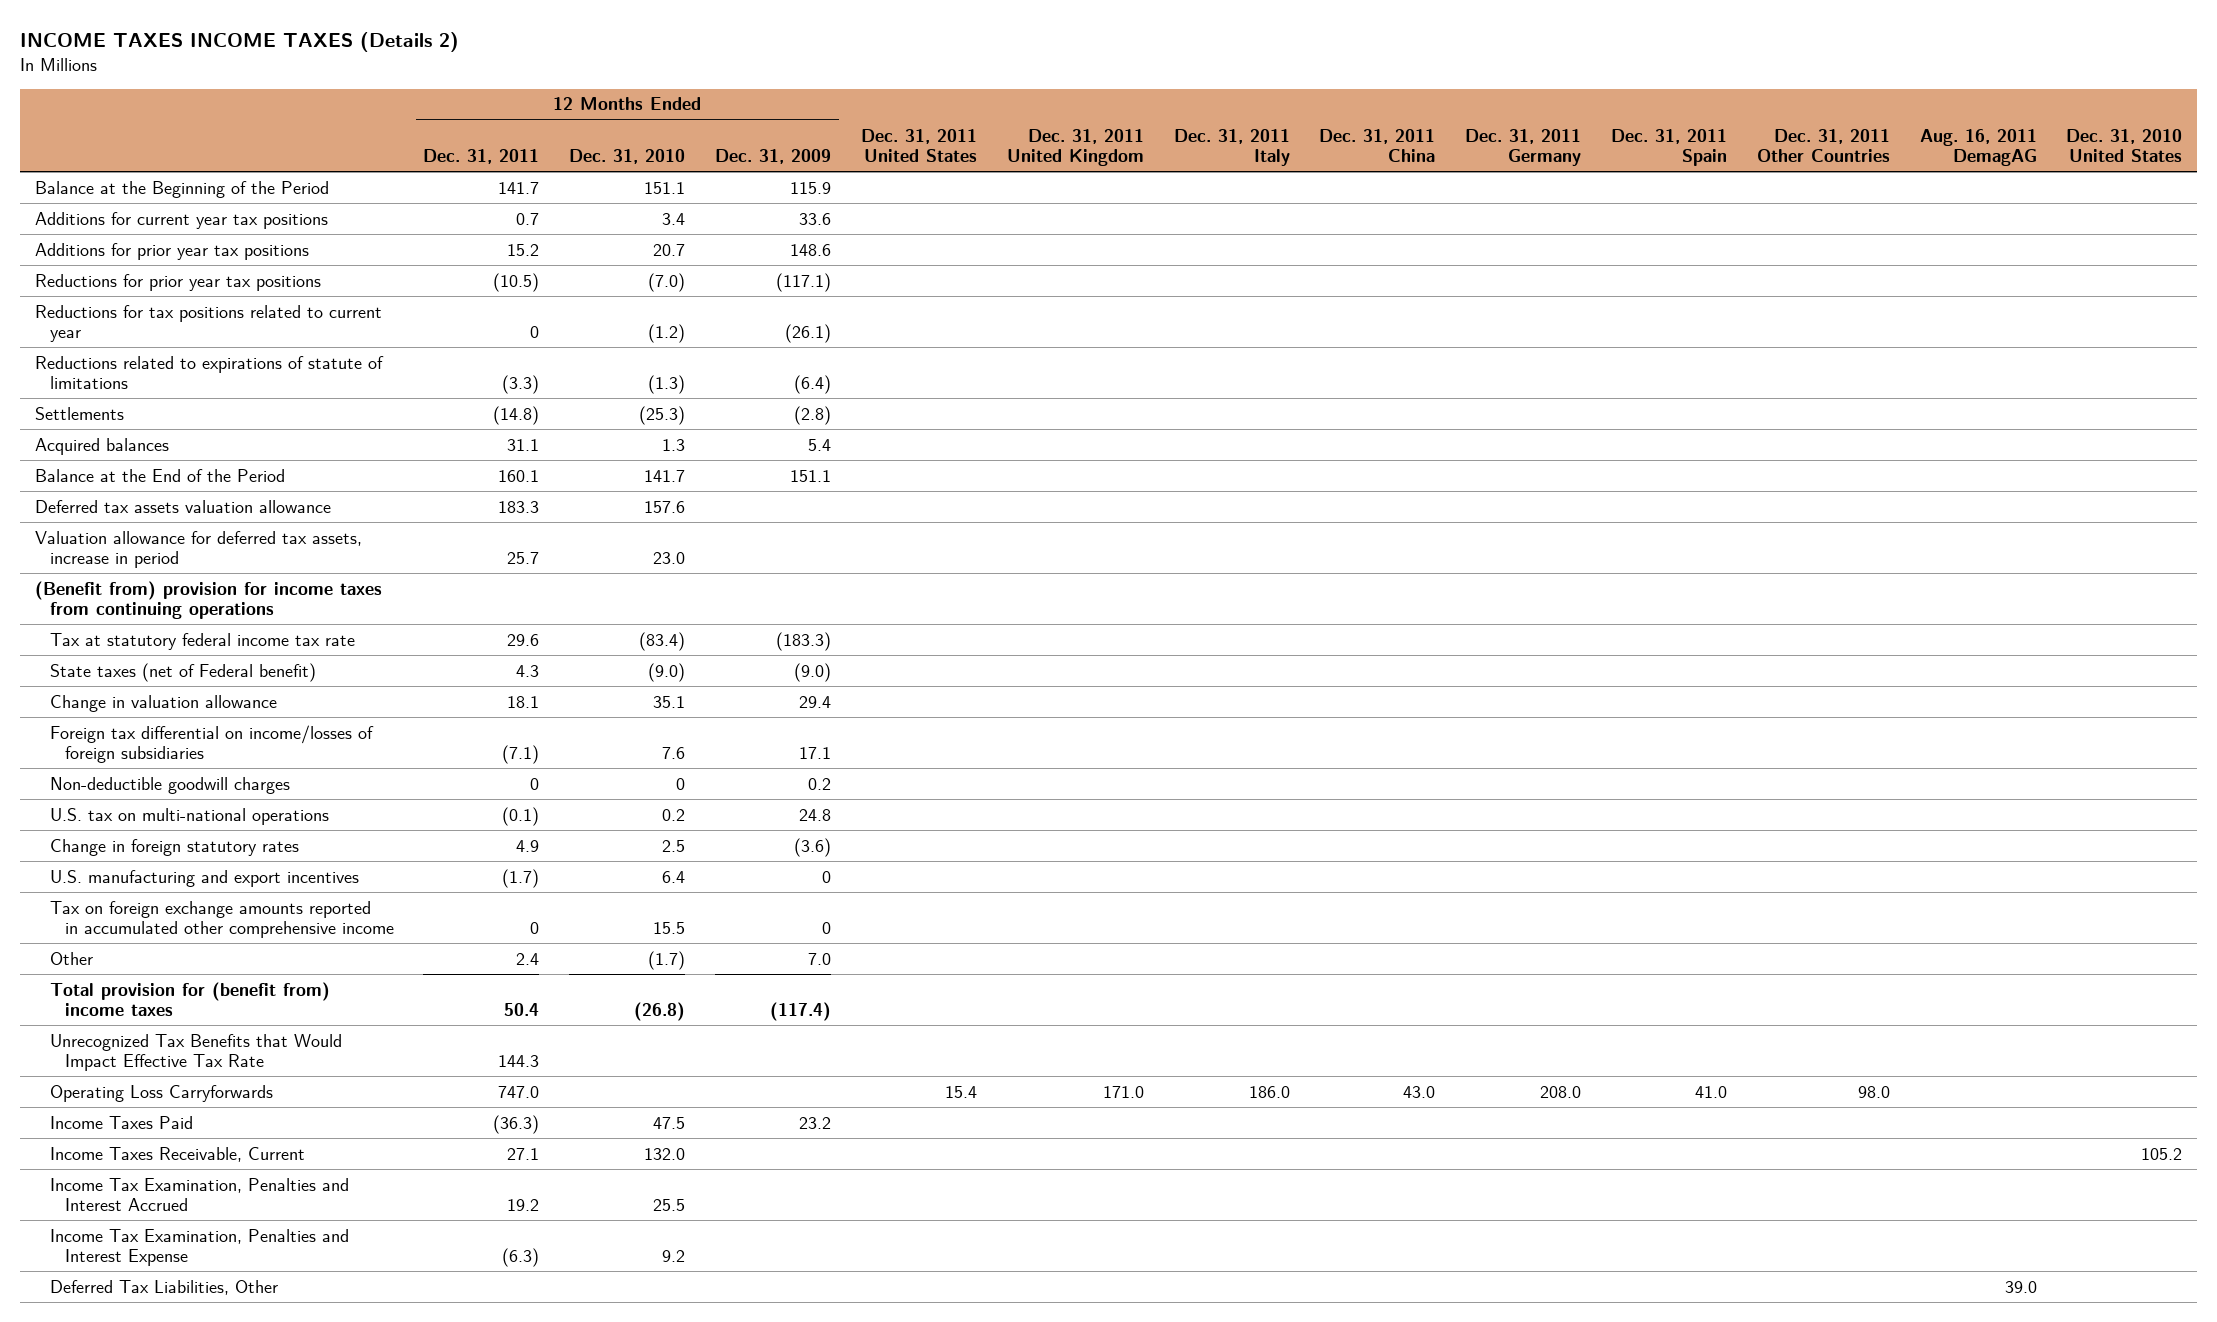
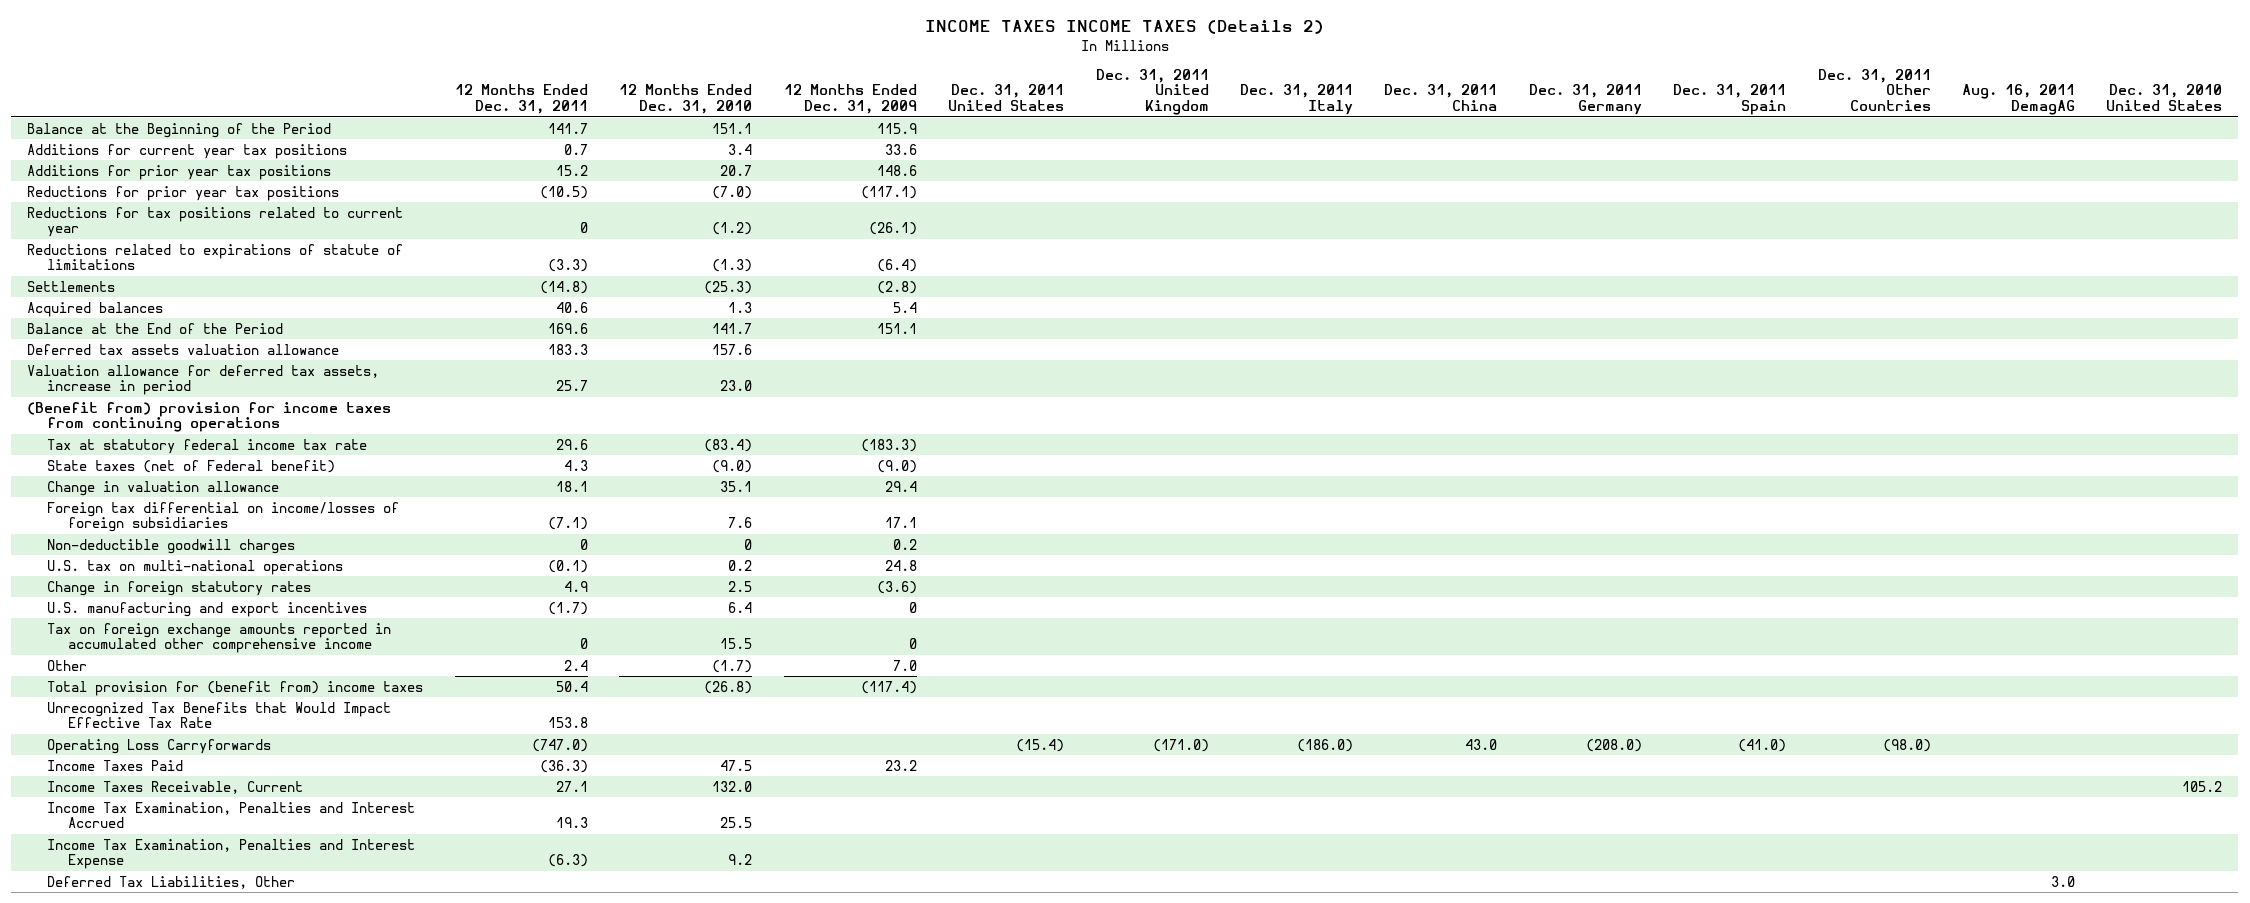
- Acquired balances | 31.1 | 1.3 | 5.4 | | | | | | | | |
- Balance at the End of the Period | 160.1 | 141.7 | 151.1 | | | | | | | | |
+ Acquired balances | 40.6 | 1.3 | 5.4 | | | | | | | | |
+ Balance at the End of the Period | 169.6 | 141.7 | 151.1 | | | | | | | | |
- Unrecognized Tax Benefits that Would Impact Effective Tax Rate | 144.3 | | | | | | | | | | |
- Operating Loss Carryforwards | 747.0 | | | 15.4 | 171.0 | 186.0 | 43.0 | 208.0 | 41.0 | 98.0 | |
+ Unrecognized Tax Benefits that Would Impact Effective Tax Rate | 153.8 | | | | | | | | | | |
+ Operating Loss Carryforwards | (747.0) | | | (15.4) | (171.0) | (186.0) | 43.0 | (208.0) | (41.0) | (98.0) | |
- Income Tax Examination, Penalties and Interest Accrued | 19.2 | 25.5 | | | | | | | | | |
+ Income Tax Examination, Penalties and Interest Accrued | 19.3 | 25.5 | | | | | | | | | |
- Deferred Tax Liabilities, Other | | | | | | | | | | | 39.0 |
+ Deferred Tax Liabilities, Other | | | | | | | | | | | 3.0 |

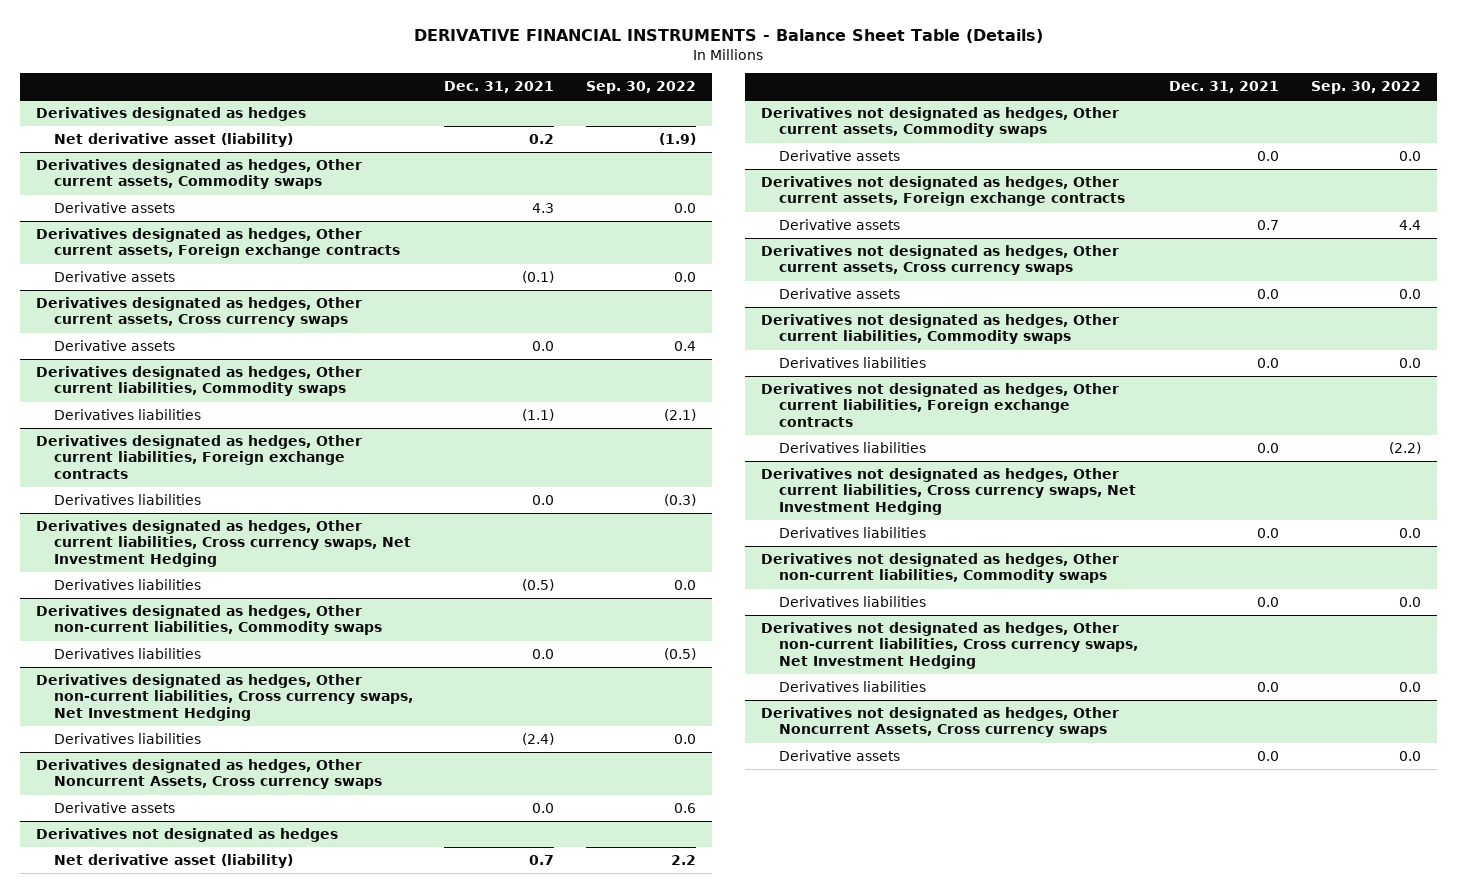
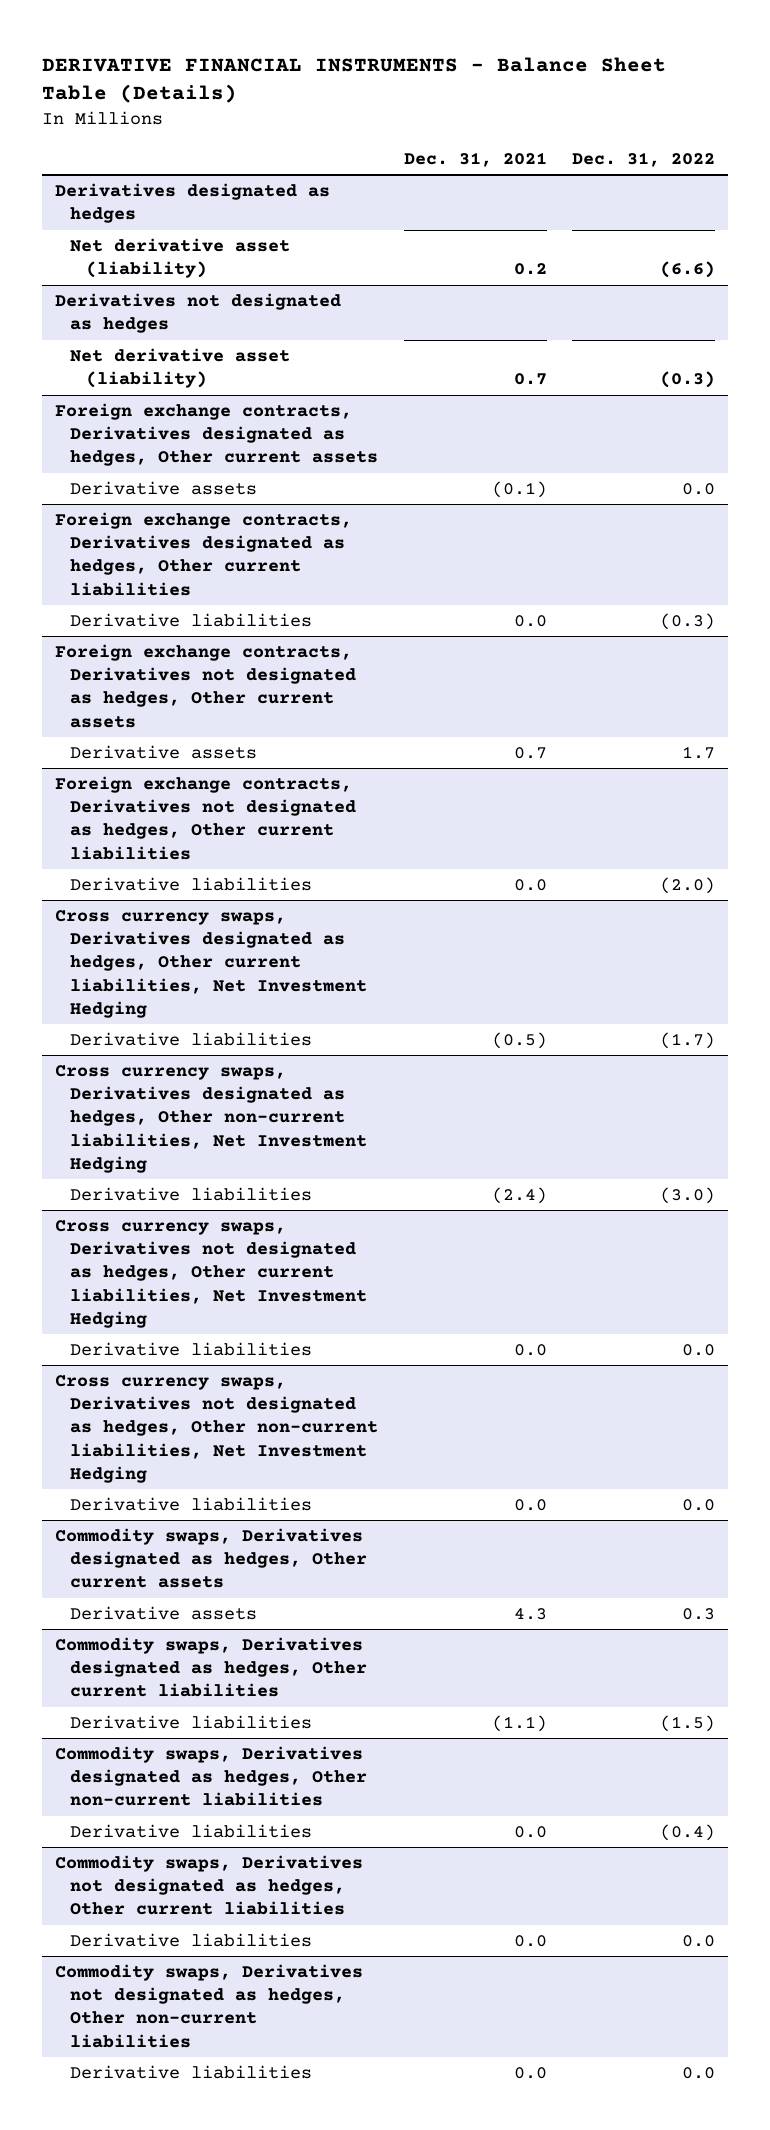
- | Dec. 31, 2021 | Sep. 30, 2022
+ | Dec. 31, 2021 | Dec. 31, 2022
- Derivatives designated as hedges, Other current assets, Commodity swaps
- Derivative assets | 4.3 | 0.0
- Derivatives designated as hedges, Other current assets, Foreign exchange contracts
- Derivative assets | (0.1) | 0.0
- Derivatives designated as hedges, Other current assets, Cross currency swaps
- Derivative assets | 0.0 | 0.4
- Derivatives designated as hedges, Other current liabilities, Commodity swaps
- Derivatives liabilities | (1.1) | (2.1)
- Derivatives designated as hedges, Other current liabilities, Foreign exchange contracts
- Derivatives liabilities | 0.0 | (0.3)
- Derivatives designated as hedges, Other current liabilities, Cross currency swaps, Net Investment Hedging
- Derivatives liabilities | (0.5) | 0.0
- Derivatives designated as hedges, Other non-current liabilities, Commodity swaps
- Derivatives liabilities | 0.0 | (0.5)
- Derivatives designated as hedges, Other non-current liabilities, Cross currency swaps, Net Investment Hedging
- Derivatives liabilities | (2.4) | 0.0
- Derivatives designated as hedges, Other Noncurrent Assets, Cross currency swaps
- Derivative assets | 0.0 | 0.6
- Derivatives not designated as hedges, Other current assets, Commodity swaps
- Derivative assets | 0.0 | 0.0
- Derivatives not designated as hedges, Other current assets, Foreign exchange contracts
+ Foreign exchange contracts, Derivatives designated as hedges, Other current assets
+ Derivative assets | (0.1) | 0.0
+ Foreign exchange contracts, Derivatives designated as hedges, Other current liabilities
+ Derivative liabilities | 0.0 | (0.3)
+ Foreign exchange contracts, Derivatives not designated as hedges, Other current assets
- Derivatives not designated as hedges, Other current assets, Cross currency swaps
- Derivative assets | 0.0 | 0.0
- Derivatives not designated as hedges, Other current liabilities, Commodity swaps
- Derivatives liabilities | 0.0 | 0.0
- Derivatives not designated as hedges, Other current liabilities, Foreign exchange contracts
- Derivatives liabilities | 0.0 | (2.2)
- Derivatives not designated as hedges, Other current liabilities, Cross currency swaps, Net Investment Hedging
- Derivatives liabilities | 0.0 | 0.0
- Derivatives not designated as hedges, Other non-current liabilities, Commodity swaps
- Derivatives liabilities | 0.0 | 0.0
- Derivatives not designated as hedges, Other non-current liabilities, Cross currency swaps, Net Investment Hedging
- Derivatives liabilities | 0.0 | 0.0
- Derivatives not designated as hedges, Other Noncurrent Assets, Cross currency swaps
- Derivative assets | 0.0 | 0.0
+ Foreign exchange contracts, Derivatives not designated as hedges, Other current liabilities
+ Derivative liabilities | 0.0 | (2.0)
+ Cross currency swaps, Derivatives designated as hedges, Other current liabilities, Net Investment Hedging
+ Derivative liabilities | (0.5) | (1.7)
+ Cross currency swaps, Derivatives designated as hedges, Other non-current liabilities, Net Investment Hedging
+ Derivative liabilities | (2.4) | (3.0)
+ Cross currency swaps, Derivatives not designated as hedges, Other current liabilities, Net Investment Hedging
+ Derivative liabilities | 0.0 | 0.0
+ Cross currency swaps, Derivatives not designated as hedges, Other non-current liabilities, Net Investment Hedging
+ Derivative liabilities | 0.0 | 0.0
+ Commodity swaps, Derivatives designated as hedges, Other current assets
+ Derivative assets | 4.3 | 0.3
+ Commodity swaps, Derivatives designated as hedges, Other current liabilities
+ Derivative liabilities | (1.1) | (1.5)
+ Commodity swaps, Derivatives designated as hedges, Other non-current liabilities
+ Derivative liabilities | 0.0 | (0.4)
+ Commodity swaps, Derivatives not designated as hedges, Other current liabilities
+ Derivative liabilities | 0.0 | 0.0
+ Commodity swaps, Derivatives not designated as hedges, Other non-current liabilities
+ Derivative liabilities | 0.0 | 0.0

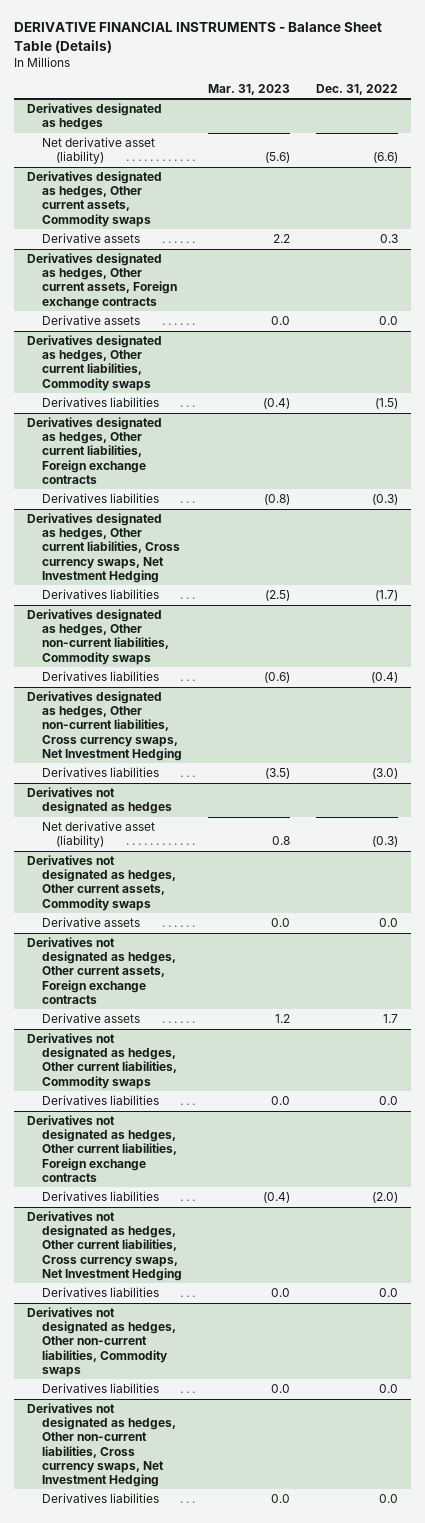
- | Dec. 31, 2021 | Dec. 31, 2022
+ | Mar. 31, 2023 | Dec. 31, 2022
+ Derivatives designated as hedges, Other current assets, Commodity swaps
+ Derivative assets | 2.2 | 0.3
+ Derivatives designated as hedges, Other current assets, Foreign exchange contracts
+ Derivative assets | 0.0 | 0.0
+ Derivatives designated as hedges, Other current liabilities, Commodity swaps
+ Derivatives liabilities | (0.4) | (1.5)
+ Derivatives designated as hedges, Other current liabilities, Foreign exchange contracts
+ Derivatives liabilities | (0.8) | (0.3)
+ Derivatives designated as hedges, Other current liabilities, Cross currency swaps, Net Investment Hedging
+ Derivatives liabilities | (2.5) | (1.7)
+ Derivatives designated as hedges, Other non-current liabilities, Commodity swaps
+ Derivatives liabilities | (0.6) | (0.4)
+ Derivatives designated as hedges, Other non-current liabilities, Cross currency swaps, Net Investment Hedging
+ Derivatives liabilities | (3.5) | (3.0)
- Foreign exchange contracts, Derivatives designated as hedges, Other current assets
+ Derivatives not designated as hedges, Other current assets, Commodity swaps
- Foreign exchange contracts, Derivatives designated as hedges, Other current liabilities
- Derivative liabilities | 0.0 | (0.3)
- Foreign exchange contracts, Derivatives not designated as hedges, Other current assets
+ Derivatives not designated as hedges, Other current assets, Foreign exchange contracts
- Foreign exchange contracts, Derivatives not designated as hedges, Other current liabilities
- Derivative liabilities | 0.0 | (2.0)
- Cross currency swaps, Derivatives designated as hedges, Other current liabilities, Net Investment Hedging
- Derivative liabilities | (0.5) | (1.7)
- Cross currency swaps, Derivatives designated as hedges, Other non-current liabilities, Net Investment Hedging
- Derivative liabilities | (2.4) | (3.0)
- Cross currency swaps, Derivatives not designated as hedges, Other current liabilities, Net Investment Hedging
- Derivative liabilities | 0.0 | 0.0
- Cross currency swaps, Derivatives not designated as hedges, Other non-current liabilities, Net Investment Hedging
- Derivative liabilities | 0.0 | 0.0
- Commodity swaps, Derivatives designated as hedges, Other current assets
- Derivative assets | 4.3 | 0.3
- Commodity swaps, Derivatives designated as hedges, Other current liabilities
- Derivative liabilities | (1.1) | (1.5)
- Commodity swaps, Derivatives designated as hedges, Other non-current liabilities
- Derivative liabilities | 0.0 | (0.4)
- Commodity swaps, Derivatives not designated as hedges, Other current liabilities
- Derivative liabilities | 0.0 | 0.0
- Commodity swaps, Derivatives not designated as hedges, Other non-current liabilities
- Derivative liabilities | 0.0 | 0.0
+ Derivatives not designated as hedges, Other current liabilities, Commodity swaps
+ Derivatives liabilities | 0.0 | 0.0
+ Derivatives not designated as hedges, Other current liabilities, Foreign exchange contracts
+ Derivatives liabilities | (0.4) | (2.0)
+ Derivatives not designated as hedges, Other current liabilities, Cross currency swaps, Net Investment Hedging
+ Derivatives liabilities | 0.0 | 0.0
+ Derivatives not designated as hedges, Other non-current liabilities, Commodity swaps
+ Derivatives liabilities | 0.0 | 0.0
+ Derivatives not designated as hedges, Other non-current liabilities, Cross currency swaps, Net Investment Hedging
+ Derivatives liabilities | 0.0 | 0.0

